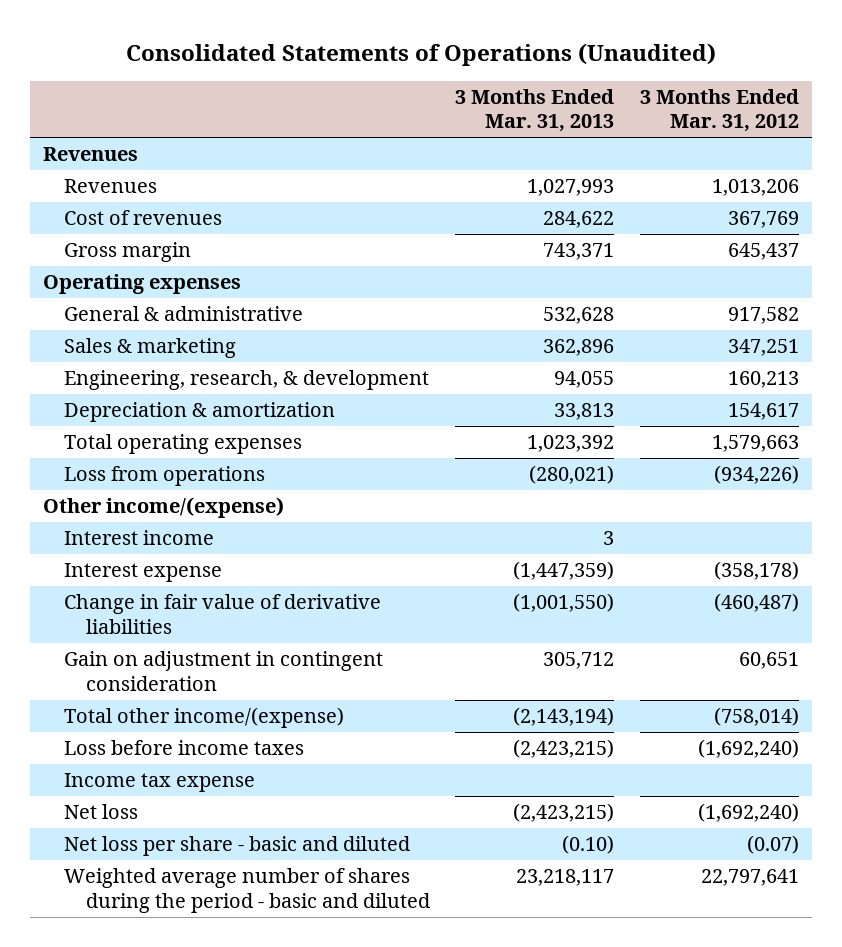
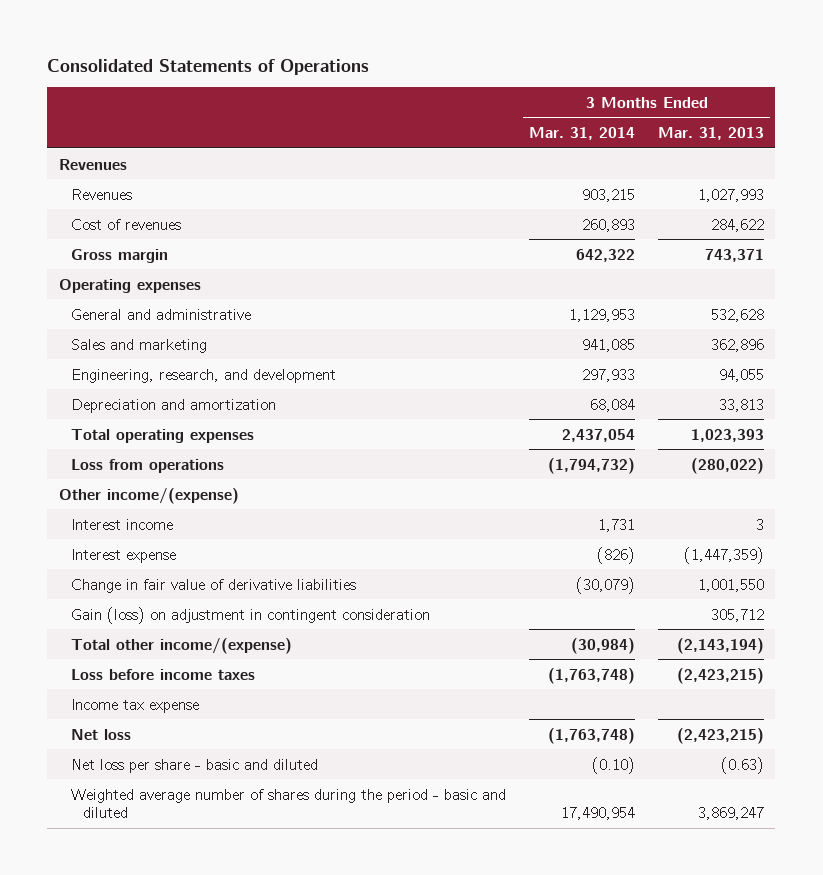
- Consolidated Statements of Operations (Unaudited)
+ Consolidated Statements of Operations
- | 3 Months Ended Mar. 31, 2013 | 3 Months Ended Mar. 31, 2012
+ | 3 Months Ended Mar. 31, 2014 | 3 Months Ended Mar. 31, 2013
- General & administrative | 532,628 | 917,582
- Sales & marketing | 362,896 | 347,251
- Engineering, research, & development | 94,055 | 160,213
- Depreciation & amortization | 33,813 | 154,617
- Total operating expenses | 1,023,392 | 1,579,663
- Loss from operations | (280,021) | (934,226)
+ General and administrative | 1,129,953 | 532,628
+ Sales and marketing | 941,085 | 362,896
+ Engineering, research, and development | 297,933 | 94,055
+ Depreciation and amortization | 68,084 | 33,813
+ Total operating expenses | 2,437,054 | 1,023,393
+ Loss from operations | (1,794,732) | (280,022)
- Change in fair value of derivative liabilities | (1,001,550) | (460,487)
- Gain on adjustment in contingent consideration | 305,712 | 60,651
+ Change in fair value of derivative liabilities | (30,079) | 1,001,550
+ Gain (loss) on adjustment in contingent consideration | | 305,712
- Net loss per share - basic and diluted | (0.10) | (0.07)
- Weighted average number of shares during the period - basic and diluted | 23,218,117 | 22,797,641
+ Net loss per share - basic and diluted | (0.10) | (0.63)
+ Weighted average number of shares during the period - basic and diluted | 17,490,954 | 3,869,247

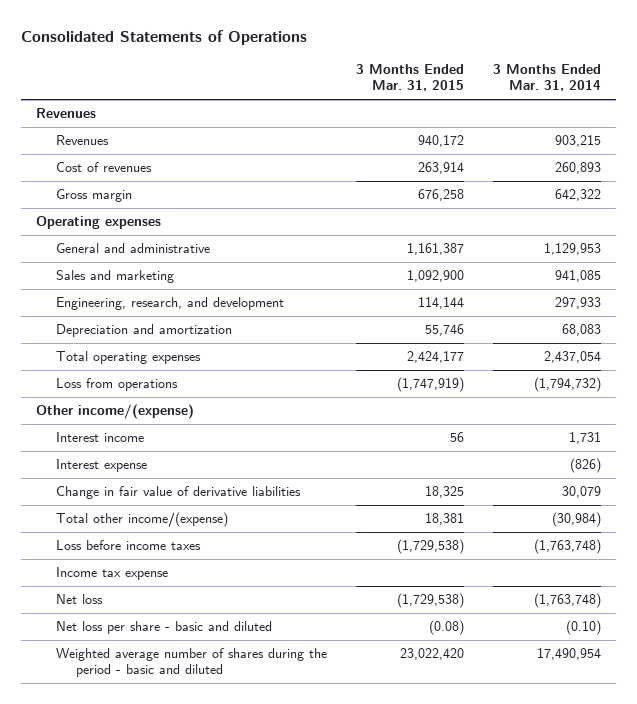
- | 3 Months Ended Mar. 31, 2014 | 3 Months Ended Mar. 31, 2013
+ | 3 Months Ended Mar. 31, 2015 | 3 Months Ended Mar. 31, 2014
- Depreciation and amortization | 68,084 | 33,813
+ Depreciation and amortization | 55,746 | 68,083
- Change in fair value of derivative liabilities | (30,079) | 1,001,550
- Gain (loss) on adjustment in contingent consideration | | 305,712
+ Change in fair value of derivative liabilities | 18,325 | 30,079

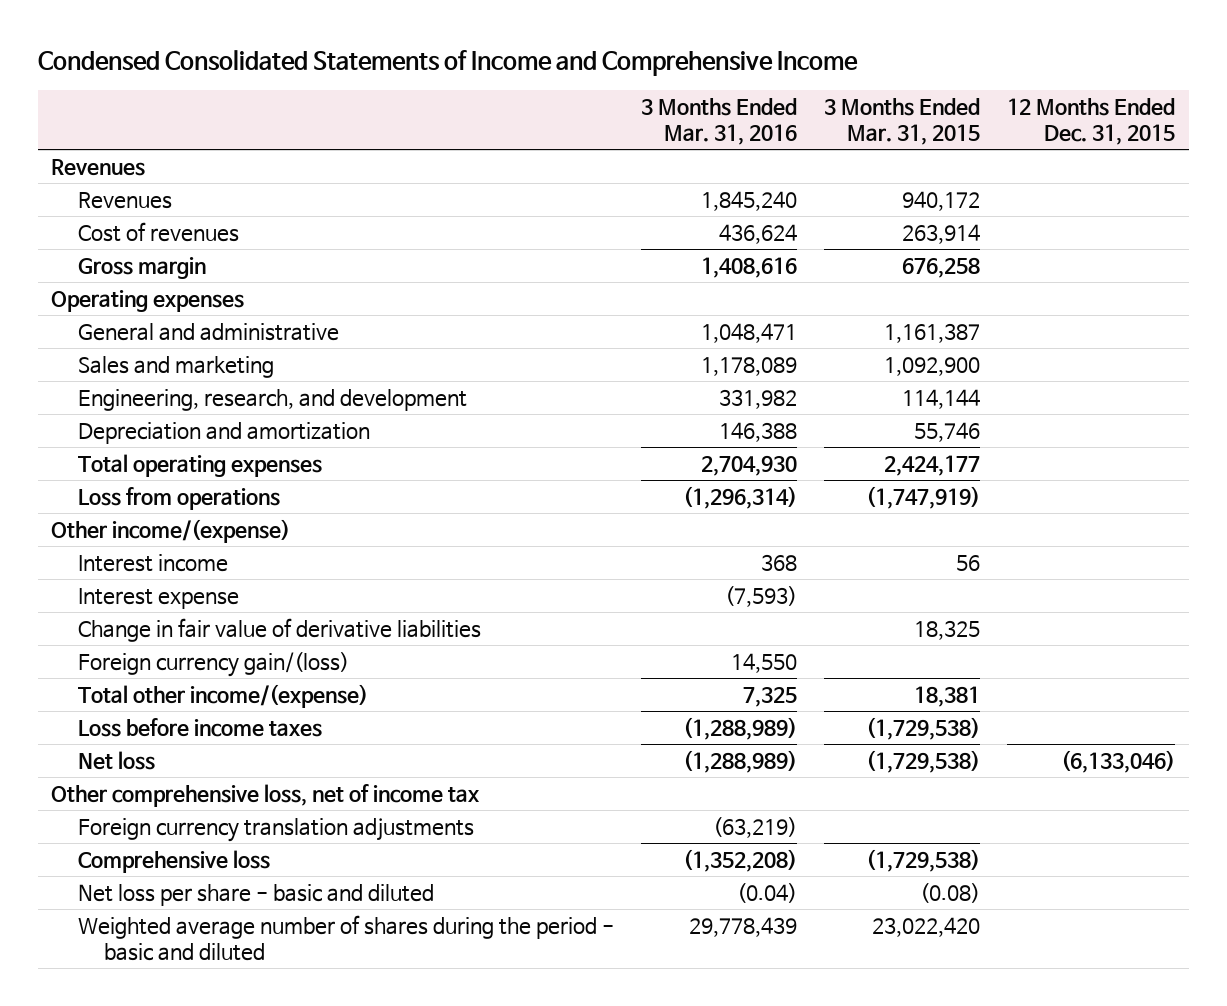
- Consolidated Statements of Operations
+ Condensed Consolidated Statements of Income and Comprehensive Income
- | 3 Months Ended Mar. 31, 2015 | 3 Months Ended Mar. 31, 2014
+ | 3 Months Ended Mar. 31, 2016 | 3 Months Ended Mar. 31, 2015 | 12 Months Ended Dec. 31, 2015
+ Foreign currency gain/(loss) | 14,550 | |
- Income tax expense
+ Other comprehensive loss, net of income tax
+ Foreign currency translation adjustments | (63,219) | |
+ Comprehensive loss | (1,352,208) | (1,729,538) |

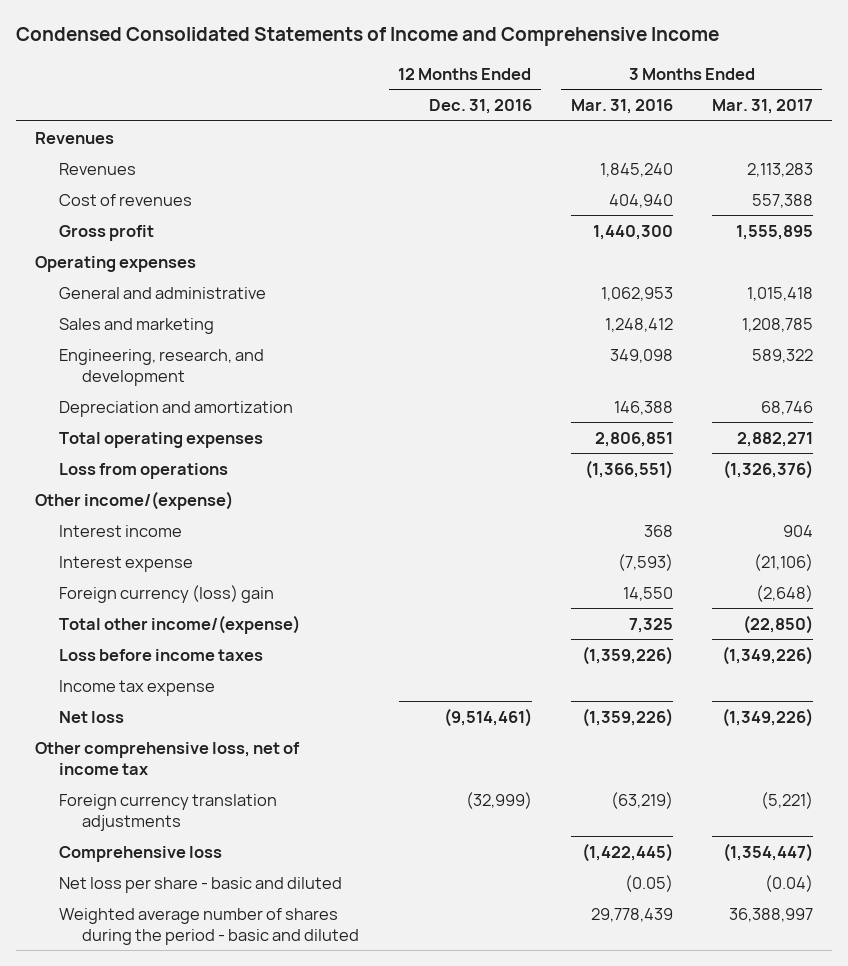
- | 3 Months Ended Mar. 31, 2016 | 3 Months Ended Mar. 31, 2015 | 12 Months Ended Dec. 31, 2015
+ | 12 Months Ended Dec. 31, 2016 | 3 Months Ended Mar. 31, 2016 | 3 Months Ended Mar. 31, 2017
- Cost of revenues | 436,624 | 263,914 |
- Gross margin | 1,408,616 | 676,258 |
+ Cost of revenues | | 404,940 | 557,388
+ Gross profit | | 1,440,300 | 1,555,895
- General and administrative | 1,048,471 | 1,161,387 |
- Sales and marketing | 1,178,089 | 1,092,900 |
- Engineering, research, and development | 331,982 | 114,144 |
+ General and administrative | | 1,062,953 | 1,015,418
+ Sales and marketing | | 1,248,412 | 1,208,785
+ Engineering, research, and development | | 349,098 | 589,322
- Total operating expenses | 2,704,930 | 2,424,177 |
- Loss from operations | (1,296,314) | (1,747,919) |
+ Total operating expenses | | 2,806,851 | 2,882,271
+ Loss from operations | | (1,366,551) | (1,326,376)
- Change in fair value of derivative liabilities | | 18,325 |
- Foreign currency gain/(loss) | 14,550 | |
+ Foreign currency (loss) gain | | 14,550 | (2,648)
- Loss before income taxes | (1,288,989) | (1,729,538) |
- Net loss | (1,288,989) | (1,729,538) | (6,133,046)
+ Loss before income taxes | | (1,359,226) | (1,349,226)
+ Income tax expense
+ Net loss | (9,514,461) | (1,359,226) | (1,349,226)
- Comprehensive loss | (1,352,208) | (1,729,538) |
- Net loss per share - basic and diluted | (0.04) | (0.08) |
+ Comprehensive loss | | (1,422,445) | (1,354,447)
+ Net loss per share - basic and diluted | | (0.05) | (0.04)

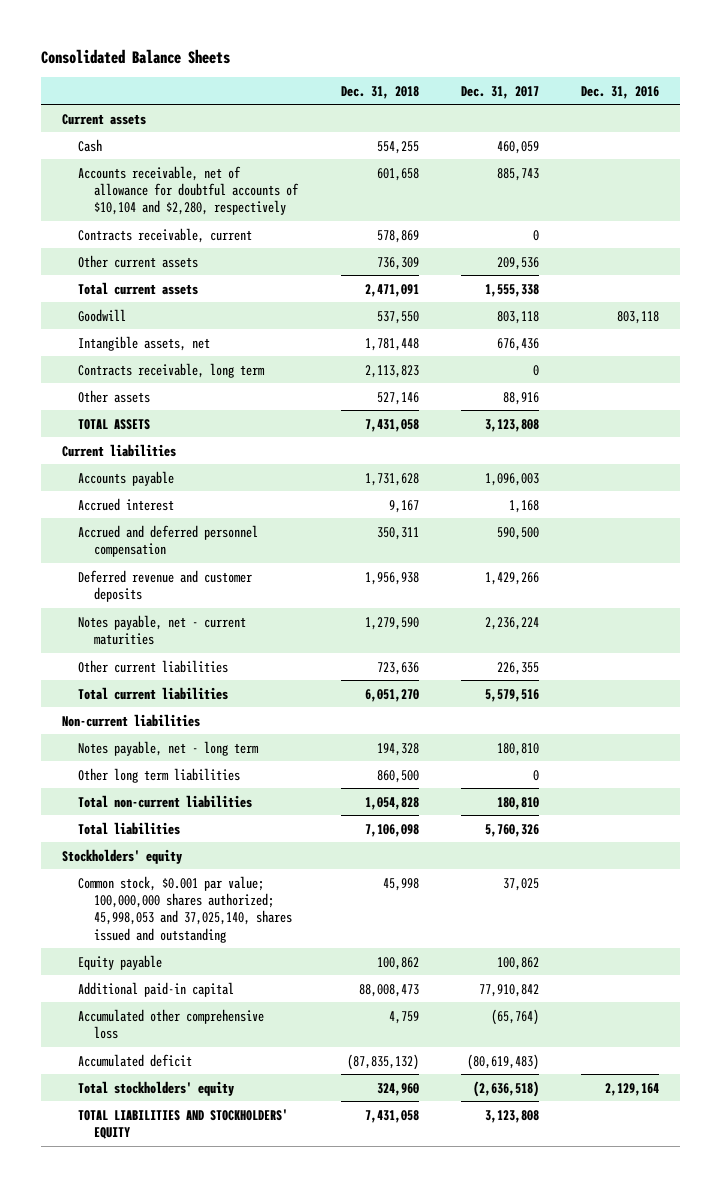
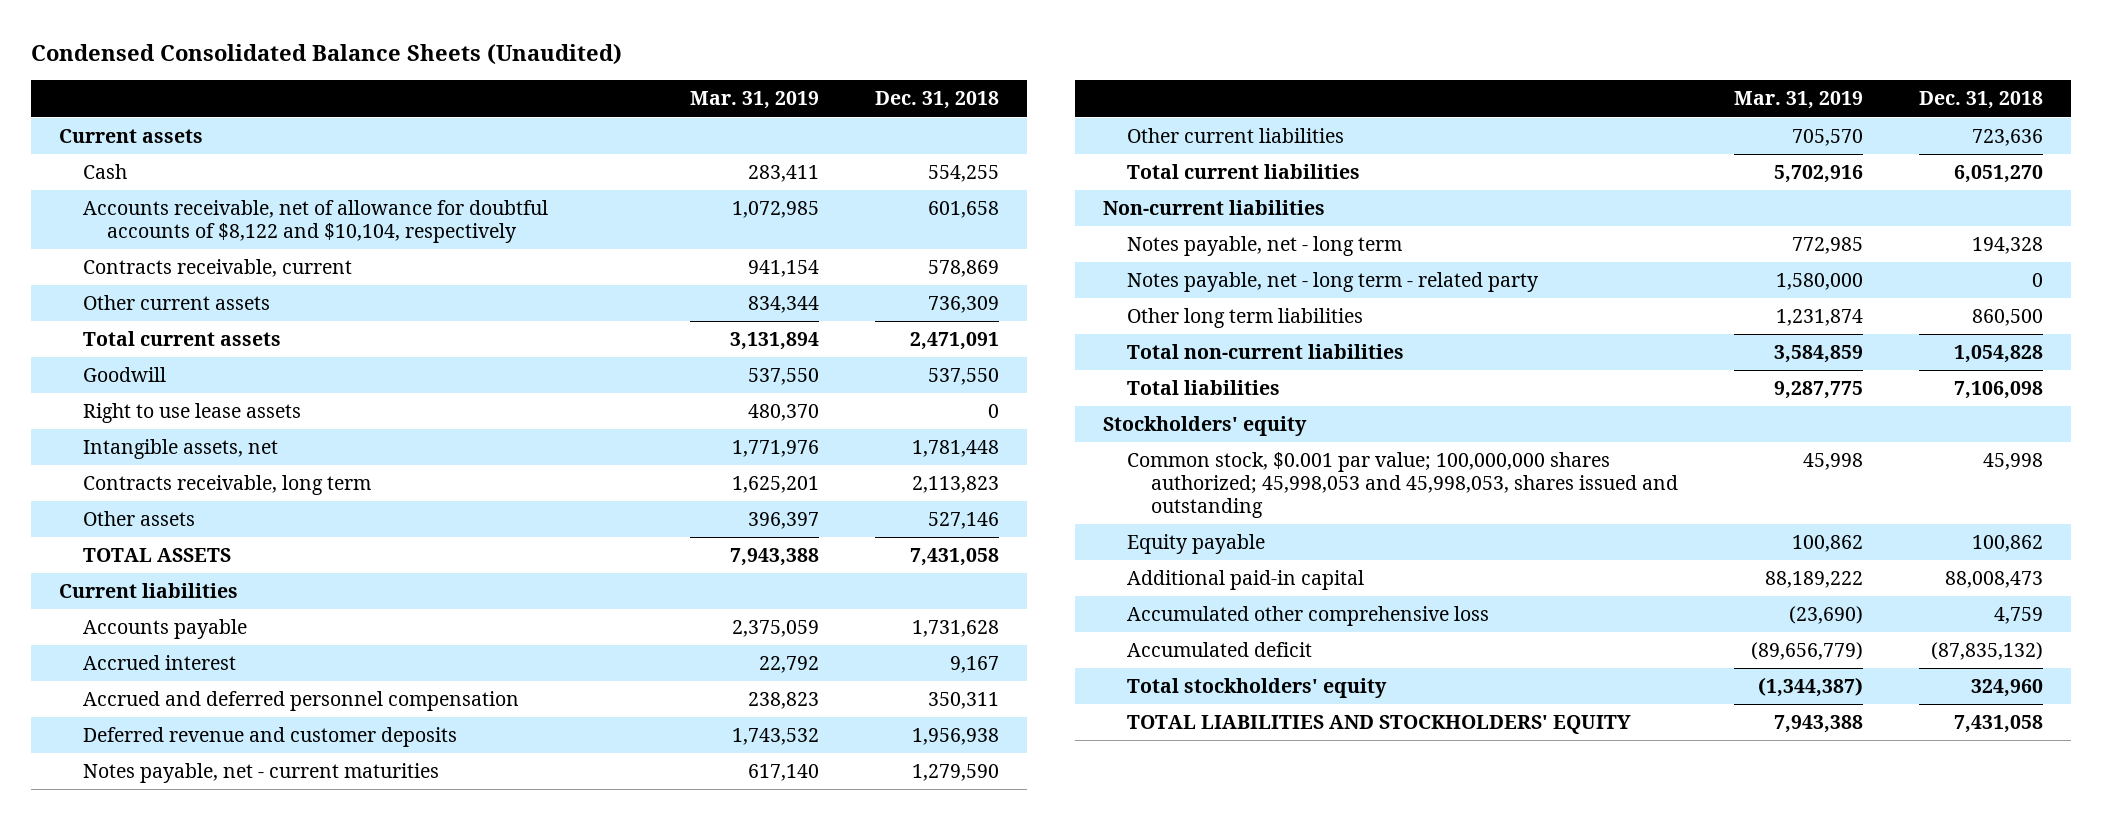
- Consolidated Balance Sheets
+ Condensed Consolidated Balance Sheets (Unaudited)
- | Dec. 31, 2018 | Dec. 31, 2017 | Dec. 31, 2016
+ | Mar. 31, 2019 | Dec. 31, 2018
- Accounts receivable, net of allowance for doubtful accounts of $10,104 and $2,280, respectively | 601,658 | 885,743 |
+ Accounts receivable, net of allowance for doubtful accounts of $8,122 and $10,104, respectively | 1,072,985 | 601,658
+ Right to use lease assets | 480,370 | 0
+ Notes payable, net - long term - related party | 1,580,000 | 0
- Common stock, $0.001 par value; 100,000,000 shares authorized; 45,998,053 and 37,025,140, shares issued and outstanding | 45,998 | 37,025 |
+ Common stock, $0.001 par value; 100,000,000 shares authorized; 45,998,053 and 45,998,053, shares issued and outstanding | 45,998 | 45,998

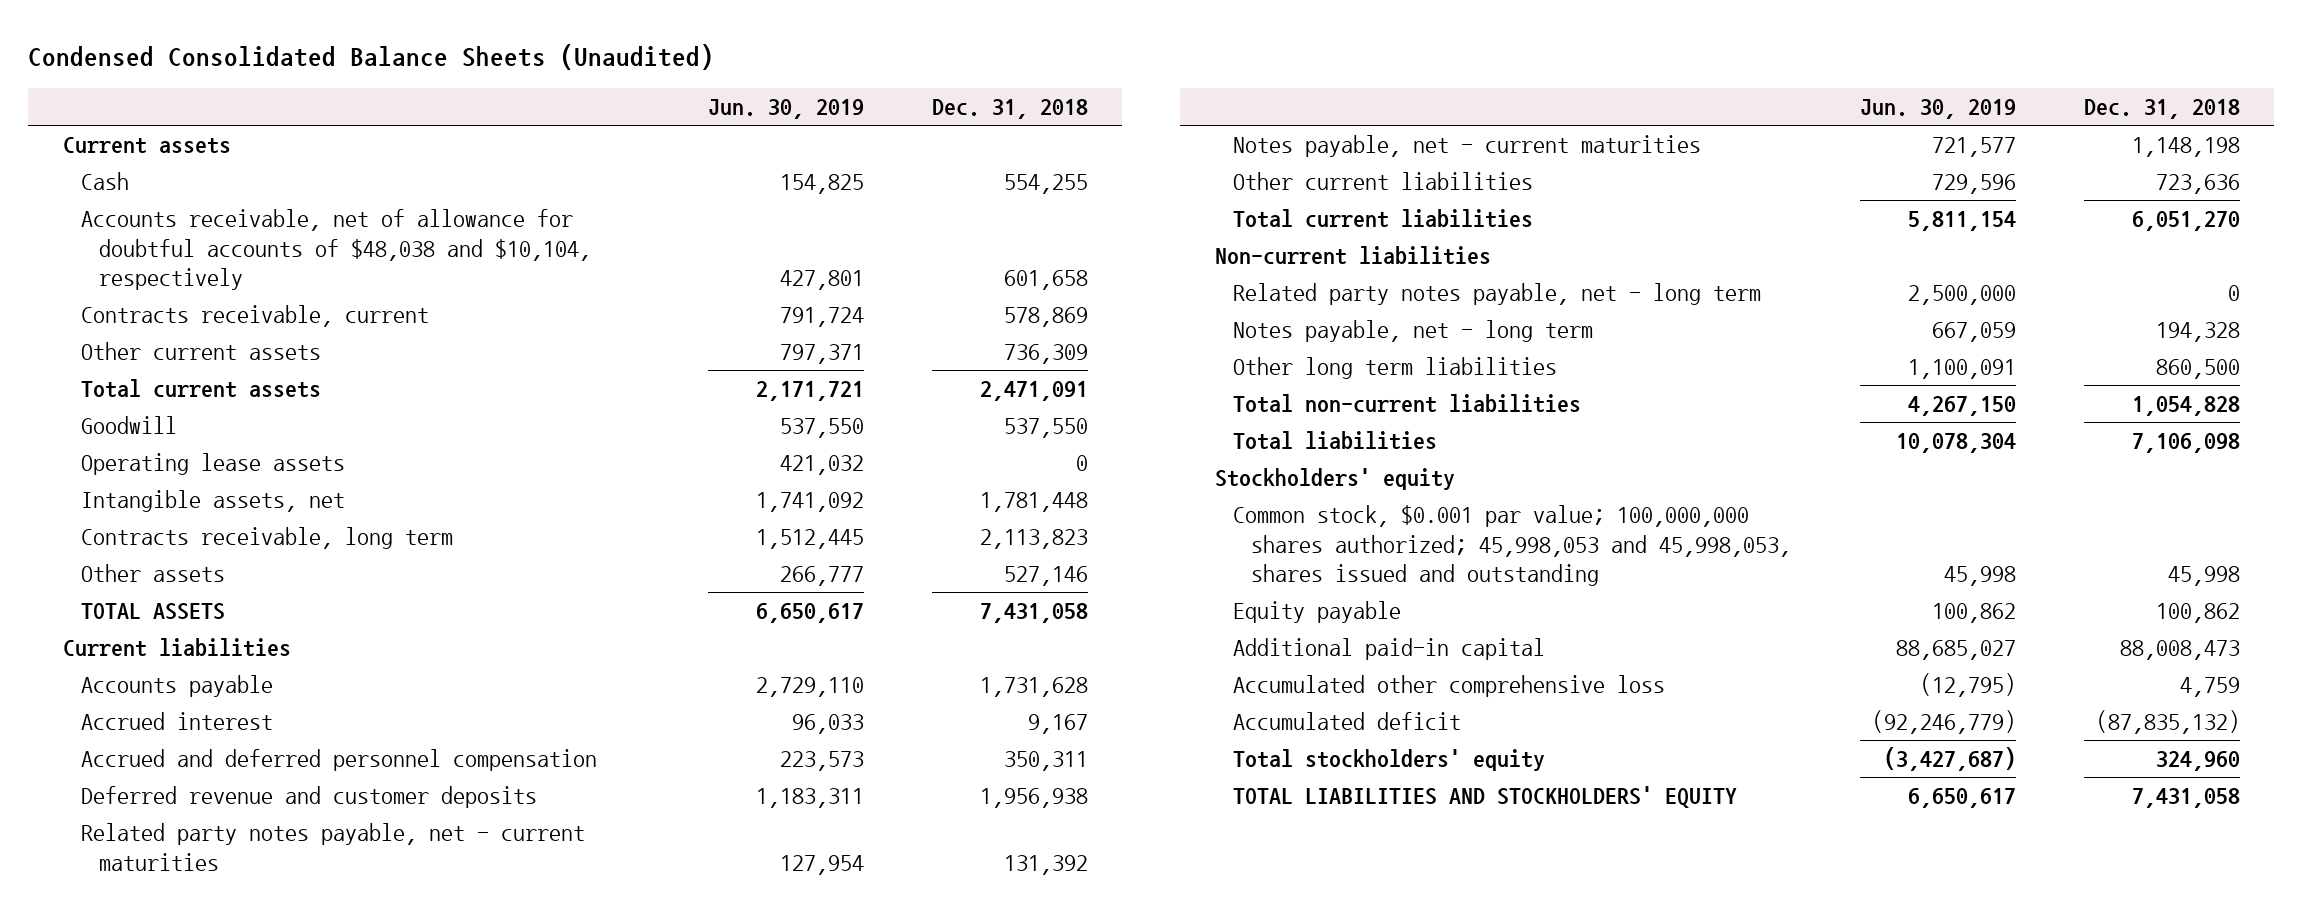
- | Mar. 31, 2019 | Dec. 31, 2018
+ | Jun. 30, 2019 | Dec. 31, 2018
- Accounts receivable, net of allowance for doubtful accounts of $8,122 and $10,104, respectively | 1,072,985 | 601,658
+ Accounts receivable, net of allowance for doubtful accounts of $48,038 and $10,104, respectively | 427,801 | 601,658
- Right to use lease assets | 480,370 | 0
+ Operating lease assets | 421,032 | 0
- Notes payable, net - current maturities | 617,140 | 1,279,590
+ Related party notes payable, net - current maturities | 127,954 | 131,392
+ Notes payable, net - current maturities | 721,577 | 1,148,198
+ Related party notes payable, net - long term | 2,500,000 | 0
- Notes payable, net - long term - related party | 1,580,000 | 0

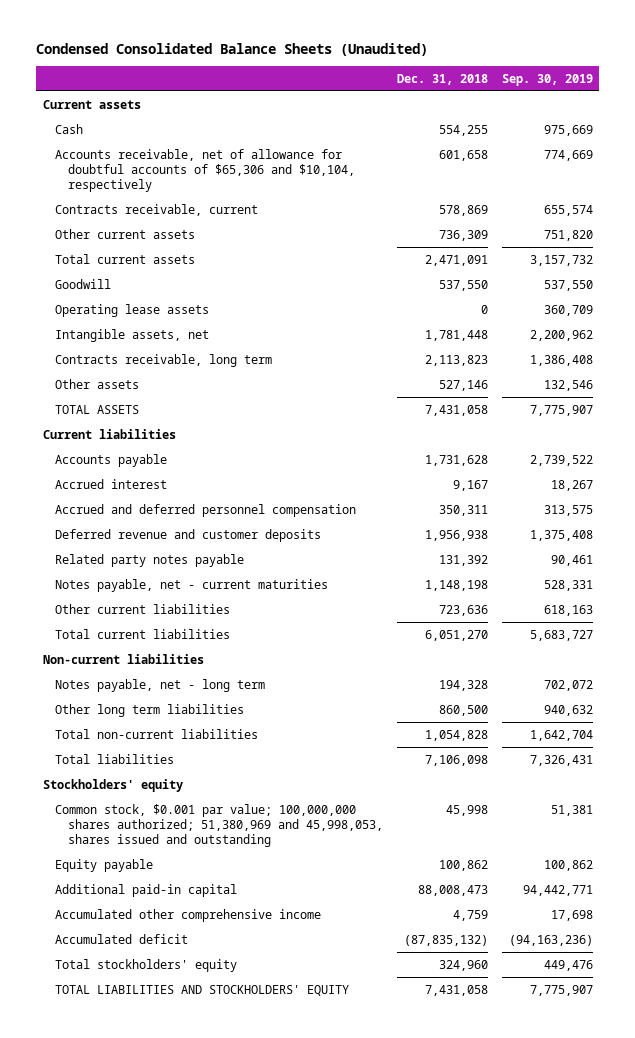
- | Jun. 30, 2019 | Dec. 31, 2018
+ | Dec. 31, 2018 | Sep. 30, 2019
- Accounts receivable, net of allowance for doubtful accounts of $48,038 and $10,104, respectively | 427,801 | 601,658
+ Accounts receivable, net of allowance for doubtful accounts of $65,306 and $10,104, respectively | 601,658 | 774,669
- Related party notes payable, net - current maturities | 127,954 | 131,392
+ Related party notes payable | 131,392 | 90,461
- Related party notes payable, net - long term | 2,500,000 | 0
- Common stock, $0.001 par value; 100,000,000 shares authorized; 45,998,053 and 45,998,053, shares issued and outstanding | 45,998 | 45,998
+ Common stock, $0.001 par value; 100,000,000 shares authorized; 51,380,969 and 45,998,053, shares issued and outstanding | 45,998 | 51,381
- Accumulated other comprehensive loss | (12,795) | 4,759
+ Accumulated other comprehensive income | 4,759 | 17,698

